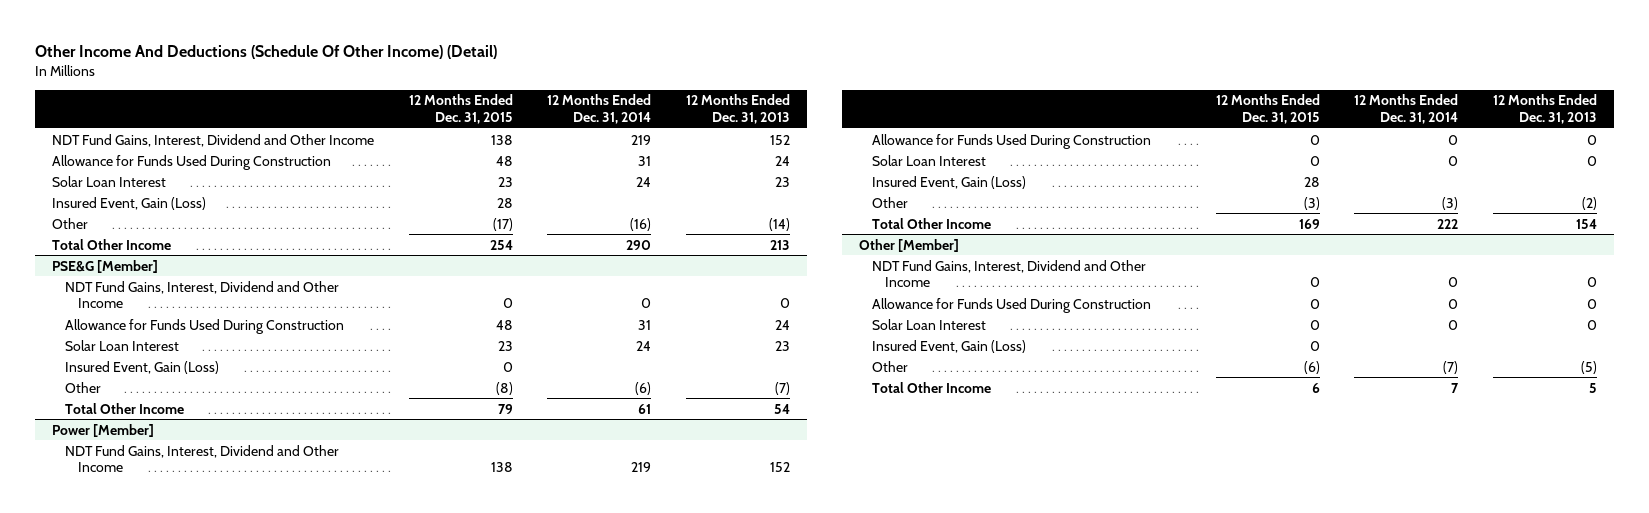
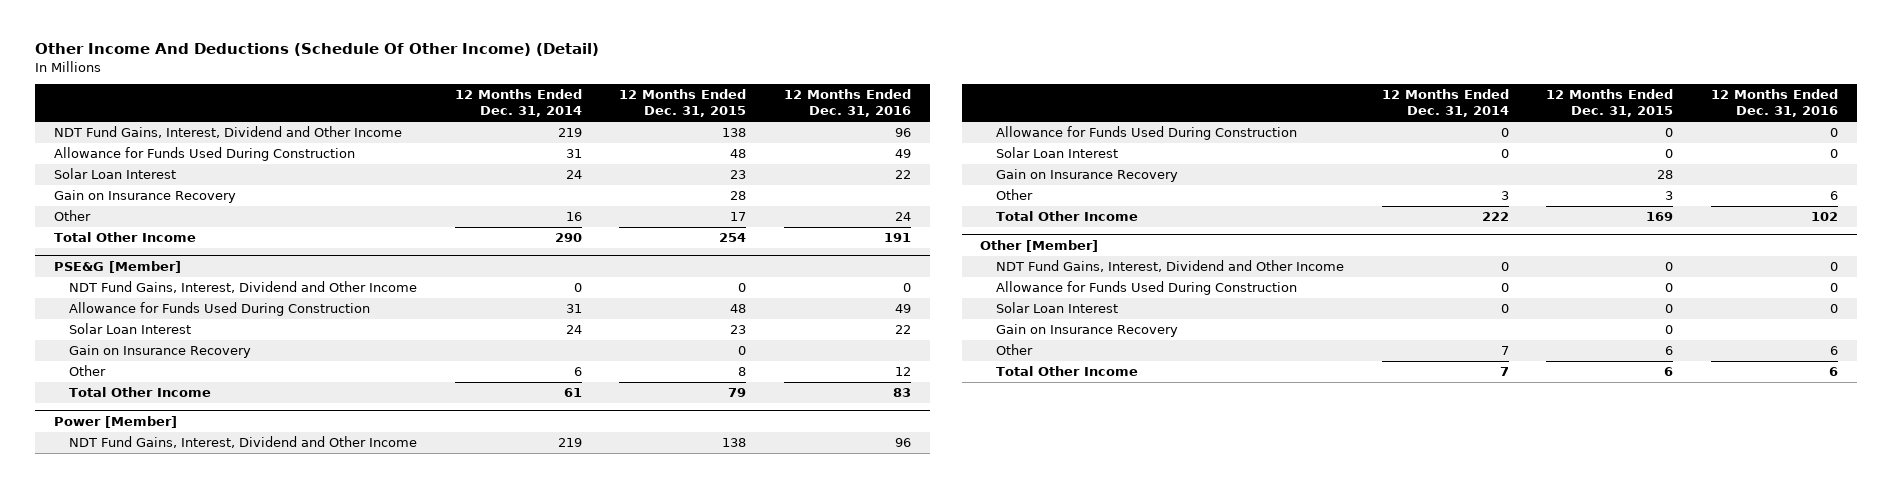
- | 12 Months Ended Dec. 31, 2015 | 12 Months Ended Dec. 31, 2014 | 12 Months Ended Dec. 31, 2013
+ | 12 Months Ended Dec. 31, 2014 | 12 Months Ended Dec. 31, 2015 | 12 Months Ended Dec. 31, 2016
- Insured Event, Gain (Loss) | 28 | |
- Other | (17) | (16) | (14)
+ Gain on Insurance Recovery | | 28 |
+ Other | 16 | 17 | 24
@ PSE&G [Member]
- Insured Event, Gain (Loss) | 0 | |
- Other | (8) | (6) | (7)
+ Gain on Insurance Recovery | | 0 |
+ Other | 6 | 8 | 12
@ Power [Member]
- Insured Event, Gain (Loss) | 28 | |
- Other | (3) | (3) | (2)
+ Gain on Insurance Recovery | | 28 |
+ Other | 3 | 3 | 6
@ Other [Member]
- Insured Event, Gain (Loss) | 0 | |
- Other | (6) | (7) | (5)
+ Gain on Insurance Recovery | | 0 |
+ Other | 7 | 6 | 6

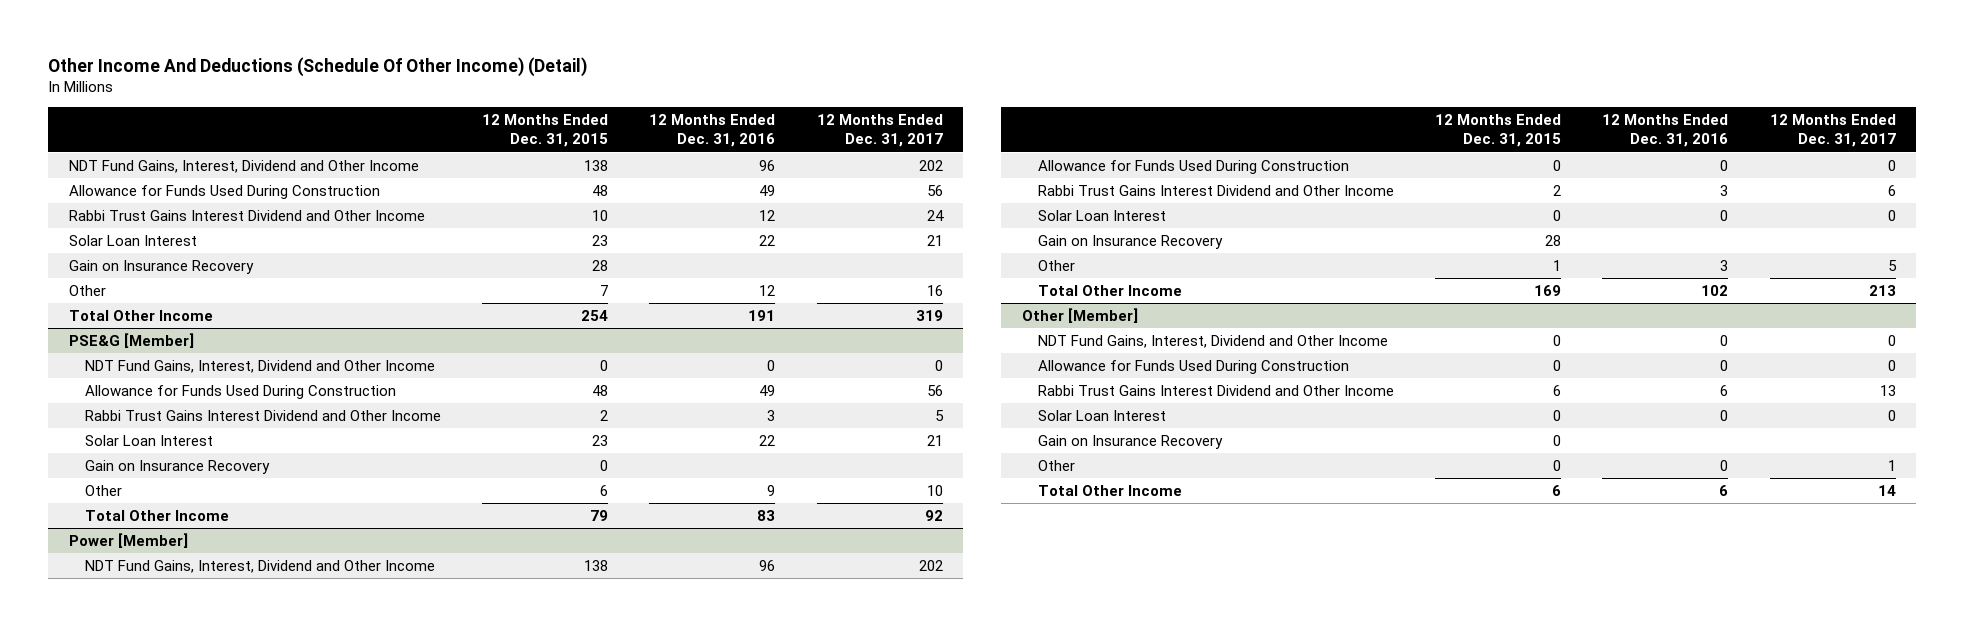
- | 12 Months Ended Dec. 31, 2014 | 12 Months Ended Dec. 31, 2015 | 12 Months Ended Dec. 31, 2016
+ | 12 Months Ended Dec. 31, 2015 | 12 Months Ended Dec. 31, 2016 | 12 Months Ended Dec. 31, 2017
+ Rabbi Trust Gains Interest Dividend and Other Income | 10 | 12 | 24
- Other | 16 | 17 | 24
+ Other | 7 | 12 | 16
@ PSE&G [Member]
+ Rabbi Trust Gains Interest Dividend and Other Income | 2 | 3 | 5
- Other | 6 | 8 | 12
+ Other | 6 | 9 | 10
@ Power [Member]
+ Rabbi Trust Gains Interest Dividend and Other Income | 2 | 3 | 6
- Other | 3 | 3 | 6
+ Other | 1 | 3 | 5
@ Other [Member]
+ Rabbi Trust Gains Interest Dividend and Other Income | 6 | 6 | 13
- Other | 7 | 6 | 6
+ Other | 0 | 0 | 1

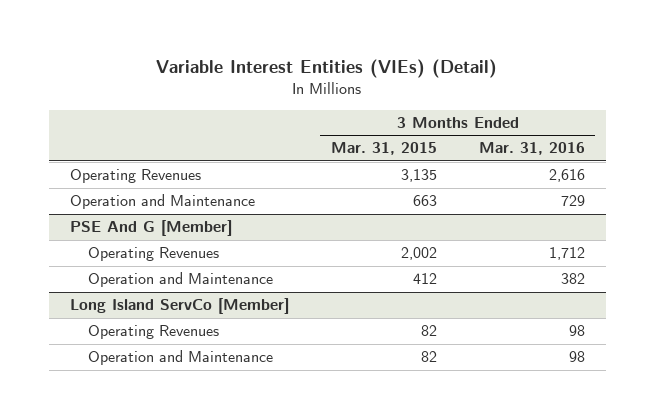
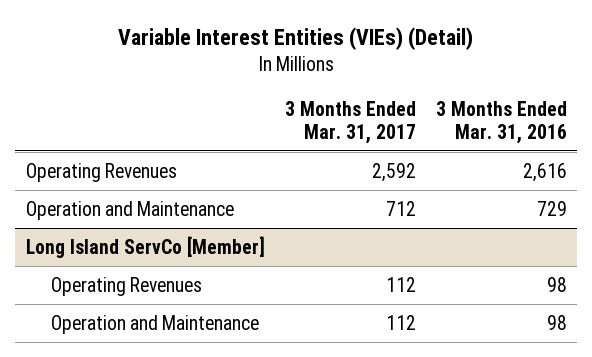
- | 3 Months Ended Mar. 31, 2015 | 3 Months Ended Mar. 31, 2016
+ | 3 Months Ended Mar. 31, 2017 | 3 Months Ended Mar. 31, 2016
- PSE And G [Member]
- Operating Revenues | 2,002 | 1,712
- Operation and Maintenance | 412 | 382

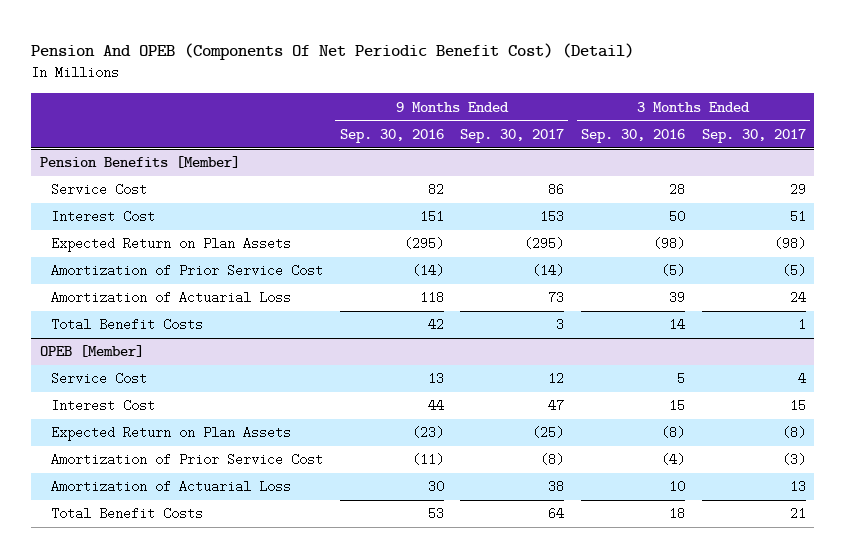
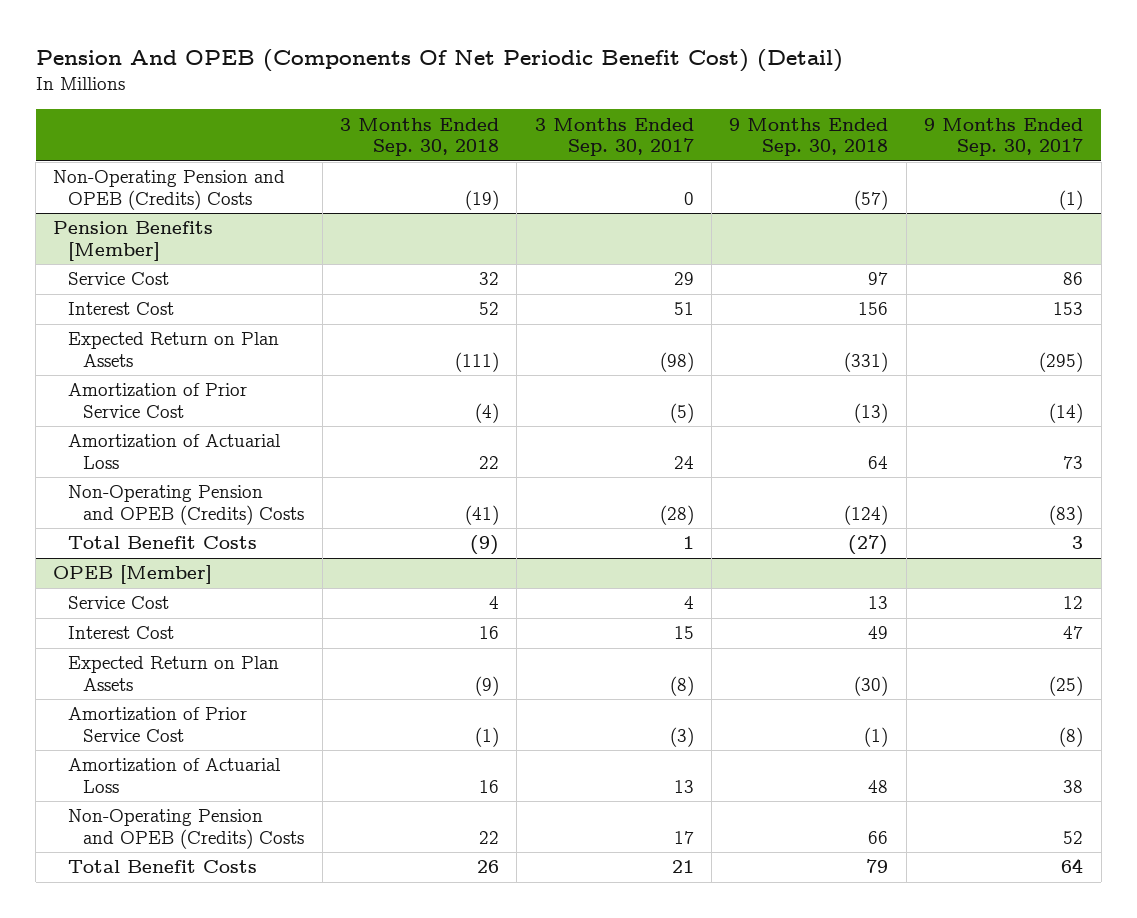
- | 9 Months Ended Sep. 30, 2016 | 9 Months Ended Sep. 30, 2017 | 3 Months Ended Sep. 30, 2016 | 3 Months Ended Sep. 30, 2017
+ | 3 Months Ended Sep. 30, 2018 | 3 Months Ended Sep. 30, 2017 | 9 Months Ended Sep. 30, 2018 | 9 Months Ended Sep. 30, 2017
+ Non-Operating Pension and OPEB (Credits) Costs | (19) | 0 | (57) | (1)
@ Pension Benefits [Member]
+ Non-Operating Pension and OPEB (Credits) Costs | (41) | (28) | (124) | (83)
@ OPEB [Member]
+ Non-Operating Pension and OPEB (Credits) Costs | 22 | 17 | 66 | 52

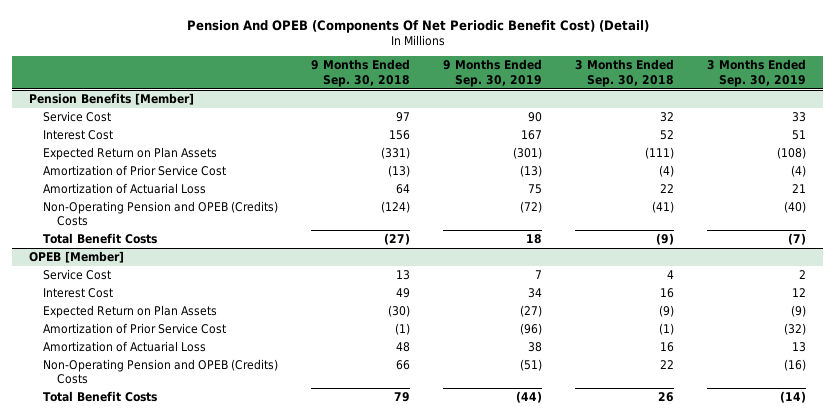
- | 3 Months Ended Sep. 30, 2018 | 3 Months Ended Sep. 30, 2017 | 9 Months Ended Sep. 30, 2018 | 9 Months Ended Sep. 30, 2017
+ | 9 Months Ended Sep. 30, 2018 | 9 Months Ended Sep. 30, 2019 | 3 Months Ended Sep. 30, 2018 | 3 Months Ended Sep. 30, 2019
- Non-Operating Pension and OPEB (Credits) Costs | (19) | 0 | (57) | (1)

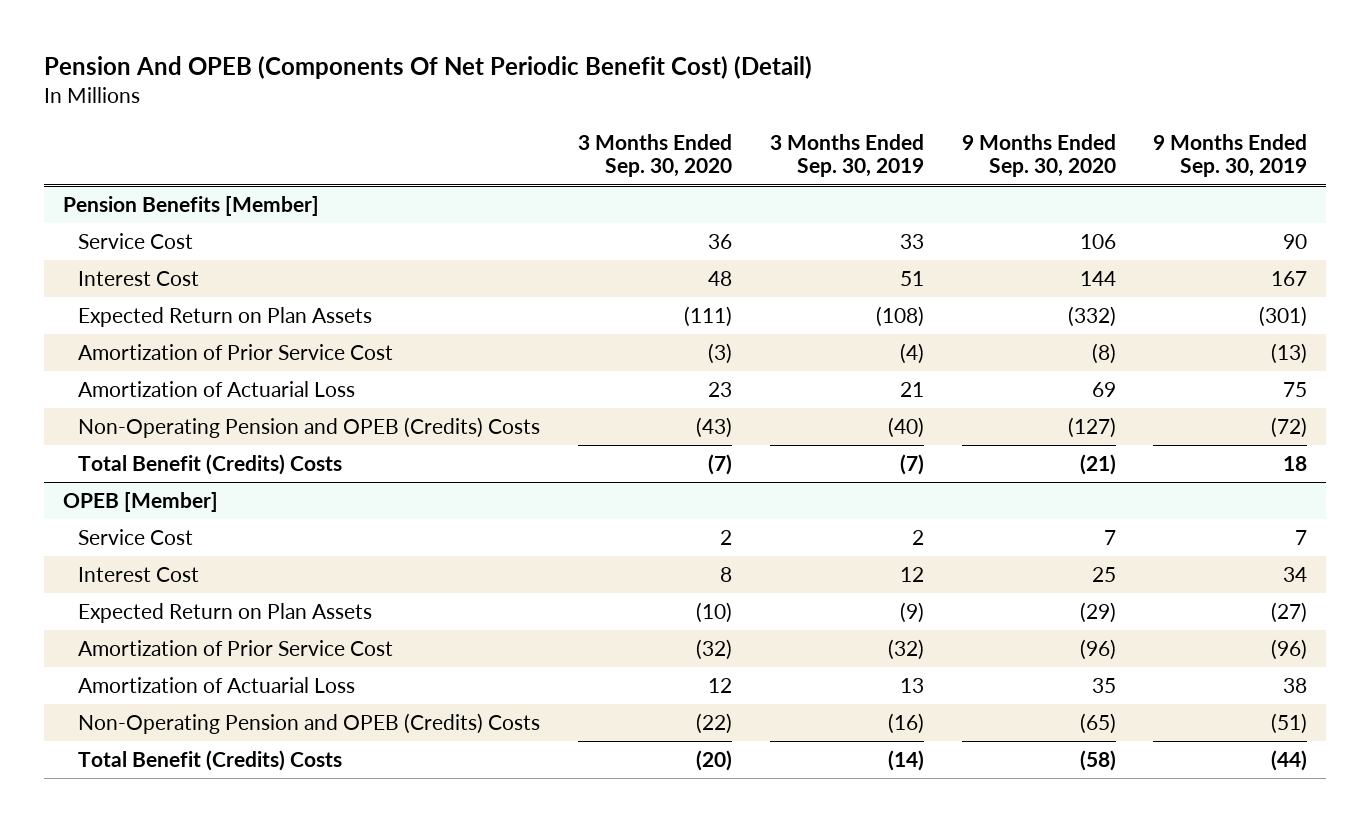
- | 9 Months Ended Sep. 30, 2018 | 9 Months Ended Sep. 30, 2019 | 3 Months Ended Sep. 30, 2018 | 3 Months Ended Sep. 30, 2019
+ | 3 Months Ended Sep. 30, 2020 | 3 Months Ended Sep. 30, 2019 | 9 Months Ended Sep. 30, 2020 | 9 Months Ended Sep. 30, 2019
@ Pension Benefits [Member]
- Total Benefit Costs | (27) | 18 | (9) | (7)
+ Total Benefit (Credits) Costs | (7) | (7) | (21) | 18
@ OPEB [Member]
- Total Benefit Costs | 79 | (44) | 26 | (14)
+ Total Benefit (Credits) Costs | (20) | (14) | (58) | (44)

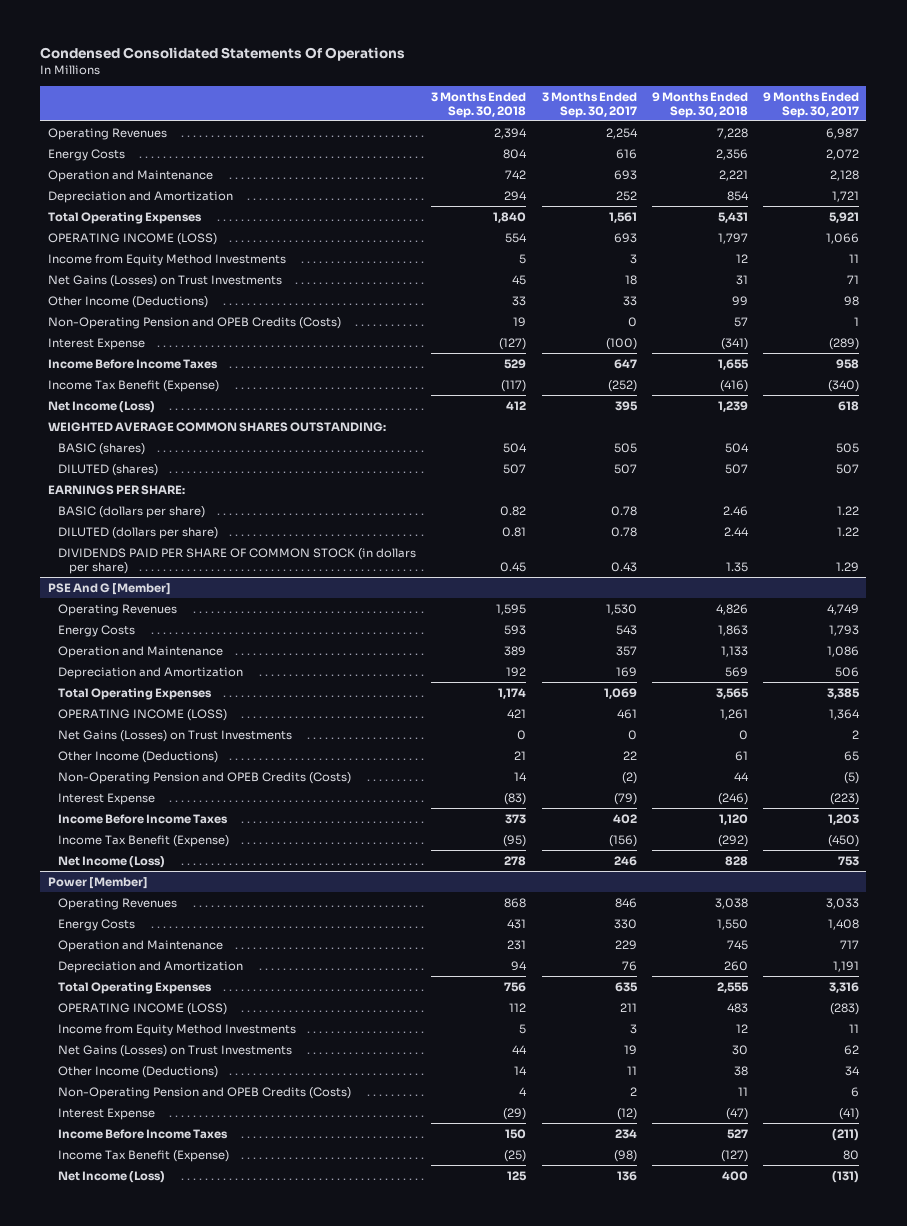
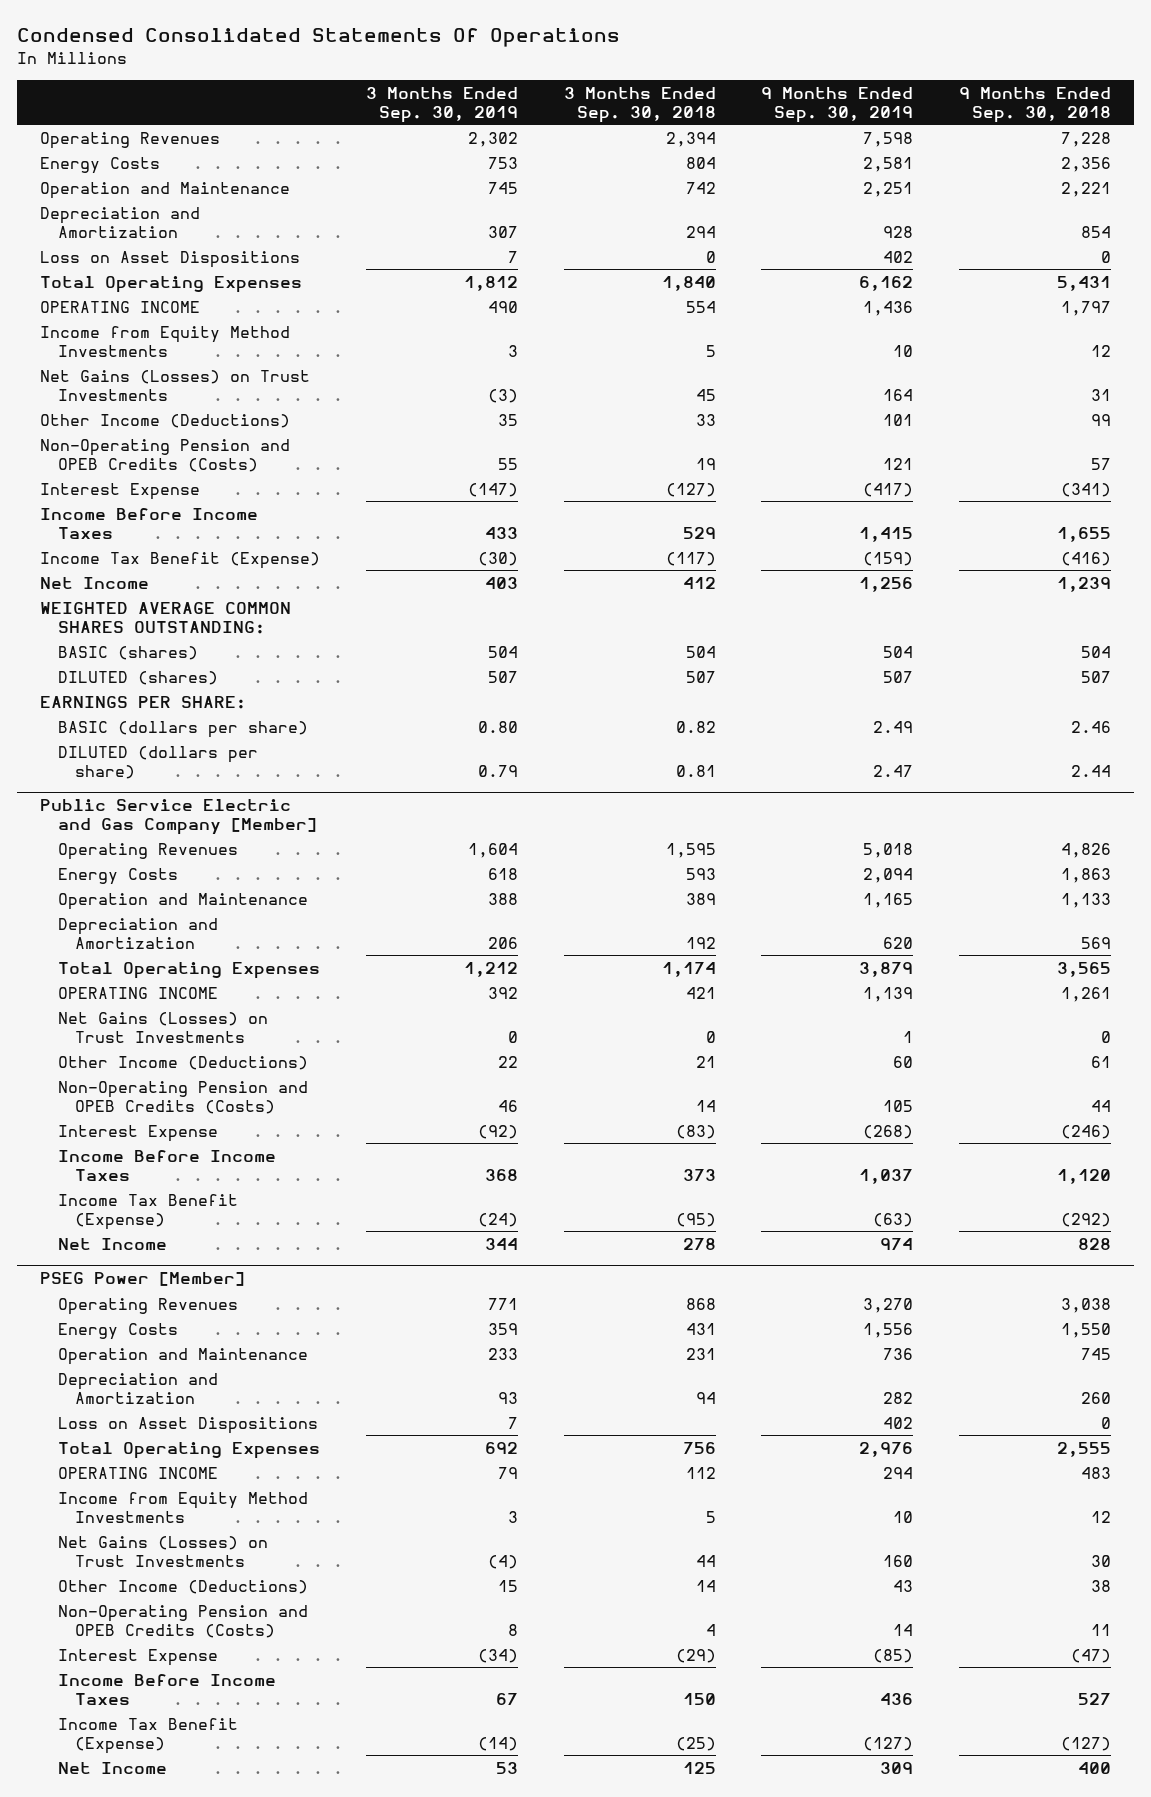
- | 3 Months Ended Sep. 30, 2018 | 3 Months Ended Sep. 30, 2017 | 9 Months Ended Sep. 30, 2018 | 9 Months Ended Sep. 30, 2017
+ | 3 Months Ended Sep. 30, 2019 | 3 Months Ended Sep. 30, 2018 | 9 Months Ended Sep. 30, 2019 | 9 Months Ended Sep. 30, 2018
+ Loss on Asset Dispositions | 7 | 0 | 402 | 0
- OPERATING INCOME (LOSS) | 554 | 693 | 1,797 | 1,066
+ OPERATING INCOME | 490 | 554 | 1,436 | 1,797
- Net Income (Loss) | 412 | 395 | 1,239 | 618
+ Net Income | 403 | 412 | 1,256 | 1,239
- DIVIDENDS PAID PER SHARE OF COMMON STOCK (in dollars per share) | 0.45 | 0.43 | 1.35 | 1.29
- PSE And G [Member]
+ Public Service Electric and Gas Company [Member]
- OPERATING INCOME (LOSS) | 421 | 461 | 1,261 | 1,364
+ OPERATING INCOME | 392 | 421 | 1,139 | 1,261
- Net Income (Loss) | 278 | 246 | 828 | 753
- Power [Member]
+ Net Income | 344 | 278 | 974 | 828
+ PSEG Power [Member]
+ Loss on Asset Dispositions | 7 | | 402 | 0
- OPERATING INCOME (LOSS) | 112 | 211 | 483 | (283)
+ OPERATING INCOME | 79 | 112 | 294 | 483
- Net Income (Loss) | 125 | 136 | 400 | (131)
+ Net Income | 53 | 125 | 309 | 400

